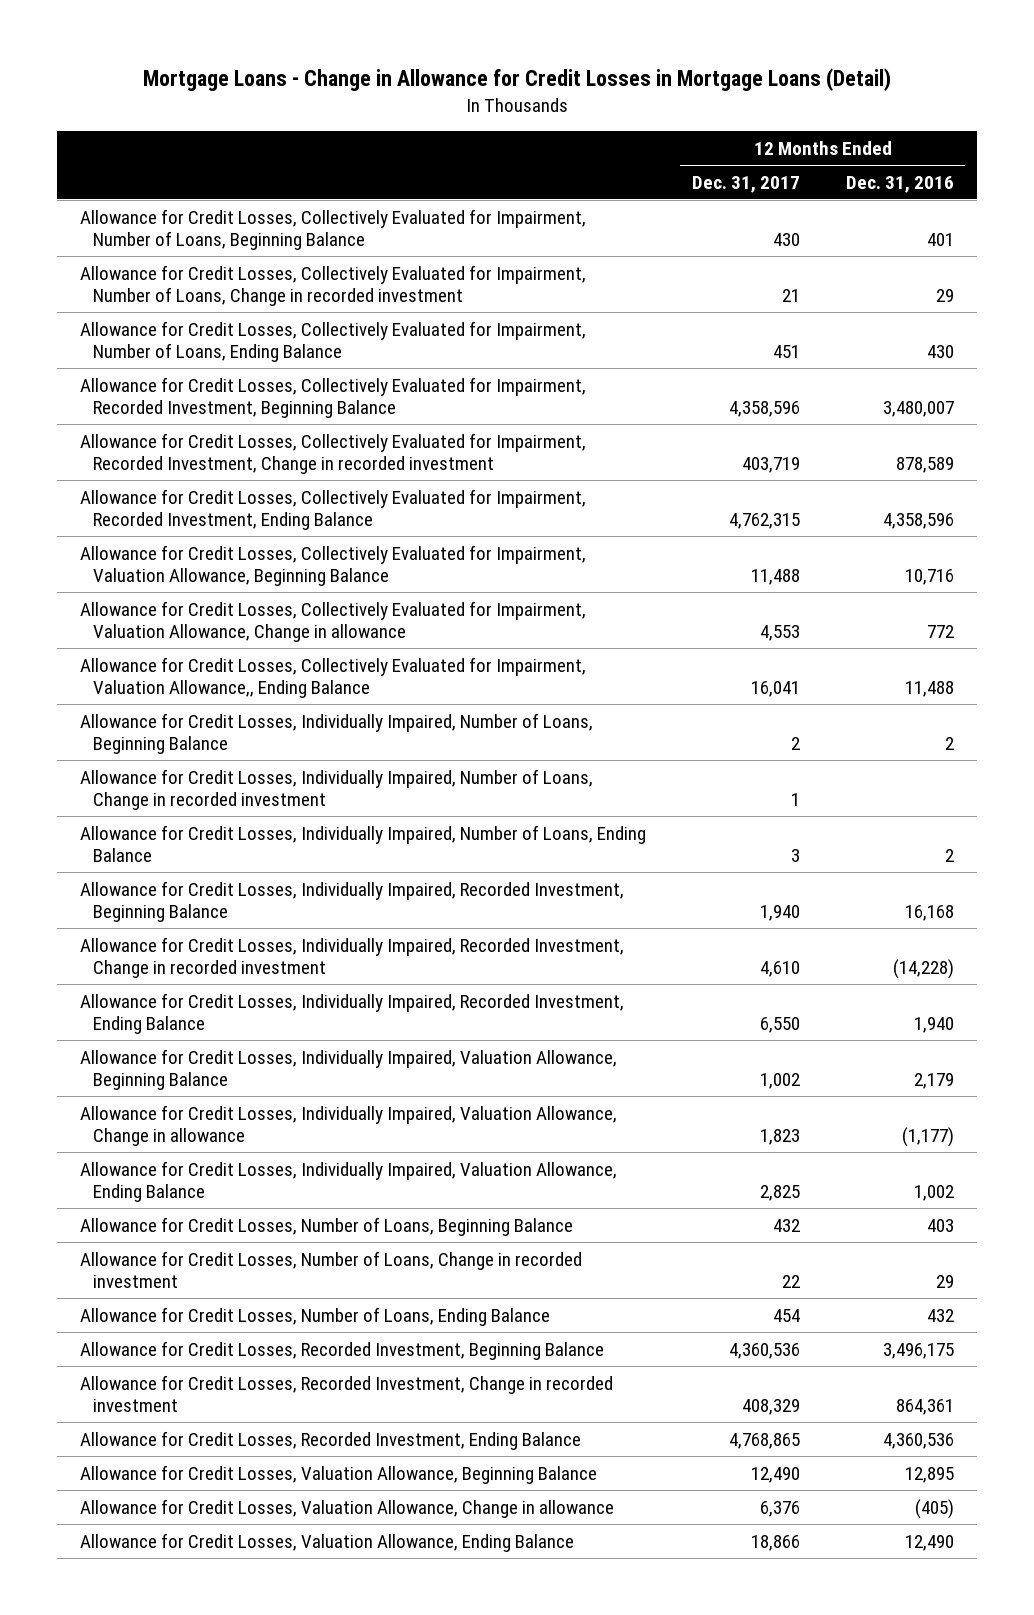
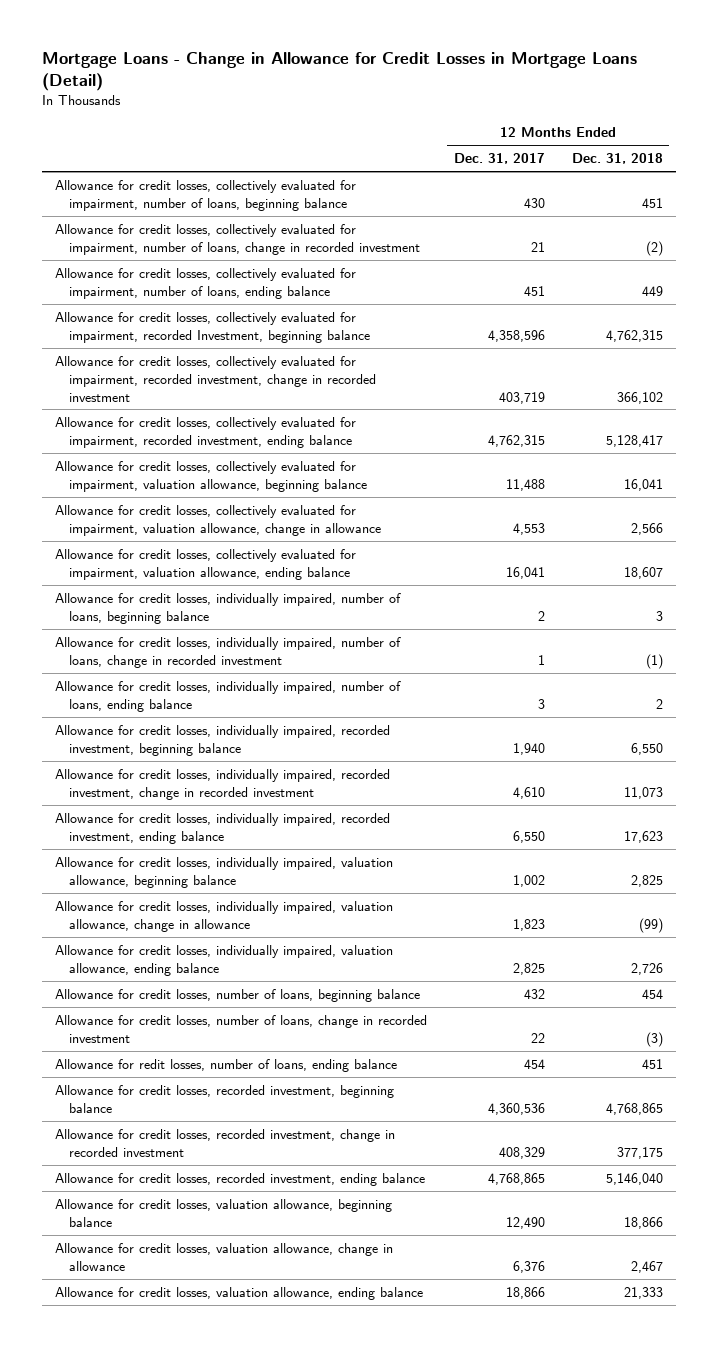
- | 12 Months Ended Dec. 31, 2017 | 12 Months Ended Dec. 31, 2016
+ | 12 Months Ended Dec. 31, 2017 | 12 Months Ended Dec. 31, 2018
- Allowance for Credit Losses, Collectively Evaluated for Impairment, Number of Loans, Beginning Balance | 430 | 401
- Allowance for Credit Losses, Collectively Evaluated for Impairment, Number of Loans, Change in recorded investment | 21 | 29
- Allowance for Credit Losses, Collectively Evaluated for Impairment, Number of Loans, Ending Balance | 451 | 430
- Allowance for Credit Losses, Collectively Evaluated for Impairment, Recorded Investment, Beginning Balance | 4,358,596 | 3,480,007
- Allowance for Credit Losses, Collectively Evaluated for Impairment, Recorded Investment, Change in recorded investment | 403,719 | 878,589
- Allowance for Credit Losses, Collectively Evaluated for Impairment, Recorded Investment, Ending Balance | 4,762,315 | 4,358,596
- Allowance for Credit Losses, Collectively Evaluated for Impairment, Valuation Allowance, Beginning Balance | 11,488 | 10,716
- Allowance for Credit Losses, Collectively Evaluated for Impairment, Valuation Allowance, Change in allowance | 4,553 | 772
- Allowance for Credit Losses, Collectively Evaluated for Impairment, Valuation Allowance,, Ending Balance | 16,041 | 11,488
- Allowance for Credit Losses, Individually Impaired, Number of Loans, Beginning Balance | 2 | 2
- Allowance for Credit Losses, Individually Impaired, Number of Loans, Change in recorded investment | 1 |
- Allowance for Credit Losses, Individually Impaired, Number of Loans, Ending Balance | 3 | 2
- Allowance for Credit Losses, Individually Impaired, Recorded Investment, Beginning Balance | 1,940 | 16,168
- Allowance for Credit Losses, Individually Impaired, Recorded Investment, Change in recorded investment | 4,610 | (14,228)
- Allowance for Credit Losses, Individually Impaired, Recorded Investment, Ending Balance | 6,550 | 1,940
- Allowance for Credit Losses, Individually Impaired, Valuation Allowance, Beginning Balance | 1,002 | 2,179
- Allowance for Credit Losses, Individually Impaired, Valuation Allowance, Change in allowance | 1,823 | (1,177)
- Allowance for Credit Losses, Individually Impaired, Valuation Allowance, Ending Balance | 2,825 | 1,002
- Allowance for Credit Losses, Number of Loans, Beginning Balance | 432 | 403
- Allowance for Credit Losses, Number of Loans, Change in recorded investment | 22 | 29
- Allowance for Credit Losses, Number of Loans, Ending Balance | 454 | 432
- Allowance for Credit Losses, Recorded Investment, Beginning Balance | 4,360,536 | 3,496,175
- Allowance for Credit Losses, Recorded Investment, Change in recorded investment | 408,329 | 864,361
- Allowance for Credit Losses, Recorded Investment, Ending Balance | 4,768,865 | 4,360,536
- Allowance for Credit Losses, Valuation Allowance, Beginning Balance | 12,490 | 12,895
- Allowance for Credit Losses, Valuation Allowance, Change in allowance | 6,376 | (405)
- Allowance for Credit Losses, Valuation Allowance, Ending Balance | 18,866 | 12,490
+ Allowance for credit losses, collectively evaluated for impairment, number of loans, beginning balance | 430 | 451
+ Allowance for credit losses, collectively evaluated for impairment, number of loans, change in recorded investment | 21 | (2)
+ Allowance for credit losses, collectively evaluated for impairment, number of loans, ending balance | 451 | 449
+ Allowance for credit losses, collectively evaluated for impairment, recorded Investment, beginning balance | 4,358,596 | 4,762,315
+ Allowance for credit losses, collectively evaluated for impairment, recorded investment, change in recorded investment | 403,719 | 366,102
+ Allowance for credit losses, collectively evaluated for impairment, recorded investment, ending balance | 4,762,315 | 5,128,417
+ Allowance for credit losses, collectively evaluated for impairment, valuation allowance, beginning balance | 11,488 | 16,041
+ Allowance for credit losses, collectively evaluated for impairment, valuation allowance, change in allowance | 4,553 | 2,566
+ Allowance for credit losses, collectively evaluated for impairment, valuation allowance, ending balance | 16,041 | 18,607
+ Allowance for credit losses, individually impaired, number of loans, beginning balance | 2 | 3
+ Allowance for credit losses, individually impaired, number of loans, change in recorded investment | 1 | (1)
+ Allowance for credit losses, individually impaired, number of loans, ending balance | 3 | 2
+ Allowance for credit losses, individually impaired, recorded investment, beginning balance | 1,940 | 6,550
+ Allowance for credit losses, individually impaired, recorded investment, change in recorded investment | 4,610 | 11,073
+ Allowance for credit losses, individually impaired, recorded investment, ending balance | 6,550 | 17,623
+ Allowance for credit losses, individually impaired, valuation allowance, beginning balance | 1,002 | 2,825
+ Allowance for credit losses, individually impaired, valuation allowance, change in allowance | 1,823 | (99)
+ Allowance for credit losses, individually impaired, valuation allowance, ending balance | 2,825 | 2,726
+ Allowance for credit losses, number of loans, beginning balance | 432 | 454
+ Allowance for credit losses, number of loans, change in recorded investment | 22 | (3)
+ Allowance for redit losses, number of loans, ending balance | 454 | 451
+ Allowance for credit losses, recorded investment, beginning balance | 4,360,536 | 4,768,865
+ Allowance for credit losses, recorded investment, change in recorded investment | 408,329 | 377,175
+ Allowance for credit losses, recorded investment, ending balance | 4,768,865 | 5,146,040
+ Allowance for credit losses, valuation allowance, beginning balance | 12,490 | 18,866
+ Allowance for credit losses, valuation allowance, change in allowance | 6,376 | 2,467
+ Allowance for credit losses, valuation allowance, ending balance | 18,866 | 21,333

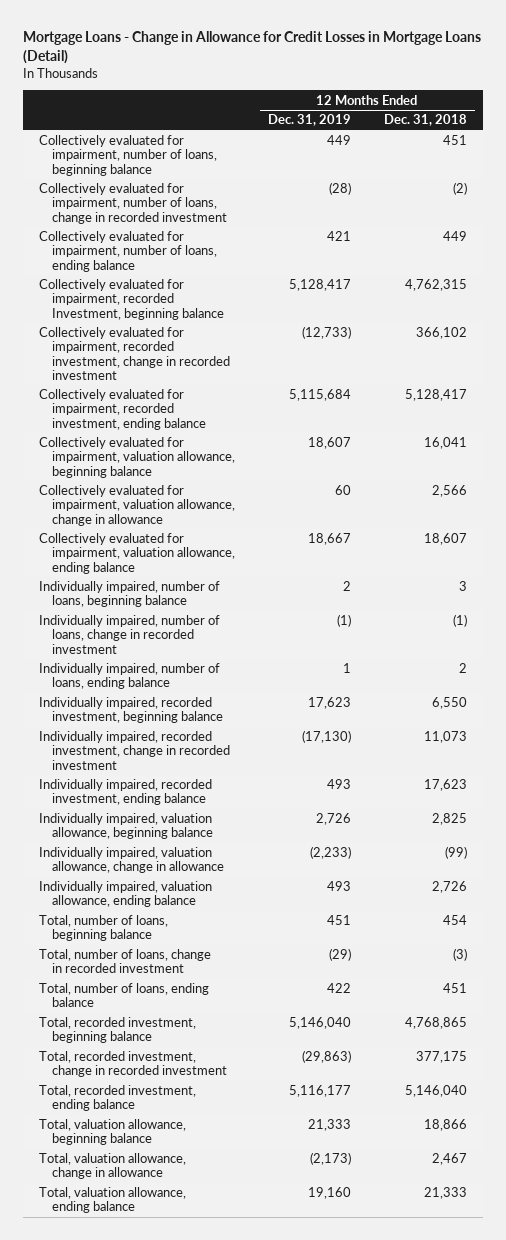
- | 12 Months Ended Dec. 31, 2017 | 12 Months Ended Dec. 31, 2018
+ | 12 Months Ended Dec. 31, 2019 | 12 Months Ended Dec. 31, 2018
- Allowance for credit losses, collectively evaluated for impairment, number of loans, beginning balance | 430 | 451
- Allowance for credit losses, collectively evaluated for impairment, number of loans, change in recorded investment | 21 | (2)
- Allowance for credit losses, collectively evaluated for impairment, number of loans, ending balance | 451 | 449
- Allowance for credit losses, collectively evaluated for impairment, recorded Investment, beginning balance | 4,358,596 | 4,762,315
- Allowance for credit losses, collectively evaluated for impairment, recorded investment, change in recorded investment | 403,719 | 366,102
- Allowance for credit losses, collectively evaluated for impairment, recorded investment, ending balance | 4,762,315 | 5,128,417
- Allowance for credit losses, collectively evaluated for impairment, valuation allowance, beginning balance | 11,488 | 16,041
- Allowance for credit losses, collectively evaluated for impairment, valuation allowance, change in allowance | 4,553 | 2,566
- Allowance for credit losses, collectively evaluated for impairment, valuation allowance, ending balance | 16,041 | 18,607
- Allowance for credit losses, individually impaired, number of loans, beginning balance | 2 | 3
- Allowance for credit losses, individually impaired, number of loans, change in recorded investment | 1 | (1)
- Allowance for credit losses, individually impaired, number of loans, ending balance | 3 | 2
- Allowance for credit losses, individually impaired, recorded investment, beginning balance | 1,940 | 6,550
- Allowance for credit losses, individually impaired, recorded investment, change in recorded investment | 4,610 | 11,073
- Allowance for credit losses, individually impaired, recorded investment, ending balance | 6,550 | 17,623
- Allowance for credit losses, individually impaired, valuation allowance, beginning balance | 1,002 | 2,825
- Allowance for credit losses, individually impaired, valuation allowance, change in allowance | 1,823 | (99)
- Allowance for credit losses, individually impaired, valuation allowance, ending balance | 2,825 | 2,726
- Allowance for credit losses, number of loans, beginning balance | 432 | 454
- Allowance for credit losses, number of loans, change in recorded investment | 22 | (3)
- Allowance for redit losses, number of loans, ending balance | 454 | 451
- Allowance for credit losses, recorded investment, beginning balance | 4,360,536 | 4,768,865
- Allowance for credit losses, recorded investment, change in recorded investment | 408,329 | 377,175
- Allowance for credit losses, recorded investment, ending balance | 4,768,865 | 5,146,040
- Allowance for credit losses, valuation allowance, beginning balance | 12,490 | 18,866
- Allowance for credit losses, valuation allowance, change in allowance | 6,376 | 2,467
- Allowance for credit losses, valuation allowance, ending balance | 18,866 | 21,333
+ Collectively evaluated for impairment, number of loans, beginning balance | 449 | 451
+ Collectively evaluated for impairment, number of loans, change in recorded investment | (28) | (2)
+ Collectively evaluated for impairment, number of loans, ending balance | 421 | 449
+ Collectively evaluated for impairment, recorded Investment, beginning balance | 5,128,417 | 4,762,315
+ Collectively evaluated for impairment, recorded investment, change in recorded investment | (12,733) | 366,102
+ Collectively evaluated for impairment, recorded investment, ending balance | 5,115,684 | 5,128,417
+ Collectively evaluated for impairment, valuation allowance, beginning balance | 18,607 | 16,041
+ Collectively evaluated for impairment, valuation allowance, change in allowance | 60 | 2,566
+ Collectively evaluated for impairment, valuation allowance, ending balance | 18,667 | 18,607
+ Individually impaired, number of loans, beginning balance | 2 | 3
+ Individually impaired, number of loans, change in recorded investment | (1) | (1)
+ Individually impaired, number of loans, ending balance | 1 | 2
+ Individually impaired, recorded investment, beginning balance | 17,623 | 6,550
+ Individually impaired, recorded investment, change in recorded investment | (17,130) | 11,073
+ Individually impaired, recorded investment, ending balance | 493 | 17,623
+ Individually impaired, valuation allowance, beginning balance | 2,726 | 2,825
+ Individually impaired, valuation allowance, change in allowance | (2,233) | (99)
+ Individually impaired, valuation allowance, ending balance | 493 | 2,726
+ Total, number of loans, beginning balance | 451 | 454
+ Total, number of loans, change in recorded investment | (29) | (3)
+ Total, number of loans, ending balance | 422 | 451
+ Total, recorded investment, beginning balance | 5,146,040 | 4,768,865
+ Total, recorded investment, change in recorded investment | (29,863) | 377,175
+ Total, recorded investment, ending balance | 5,116,177 | 5,146,040
+ Total, valuation allowance, beginning balance | 21,333 | 18,866
+ Total, valuation allowance, change in allowance | (2,173) | 2,467
+ Total, valuation allowance, ending balance | 19,160 | 21,333

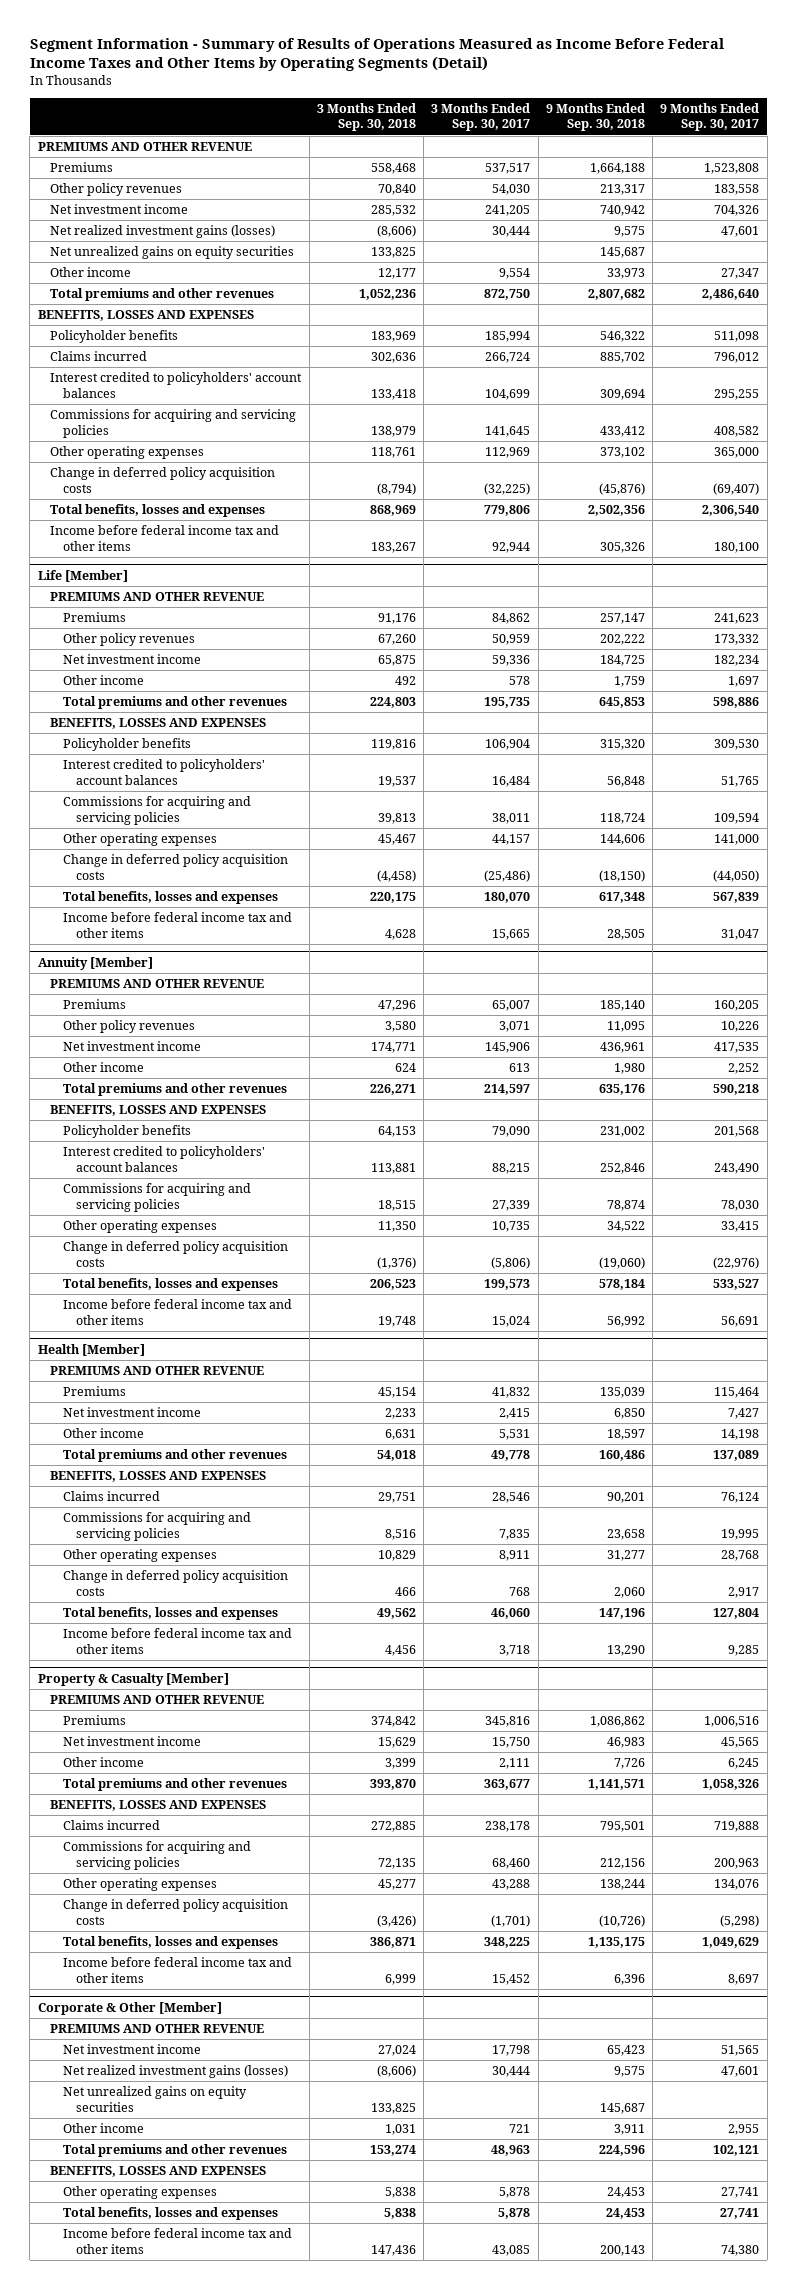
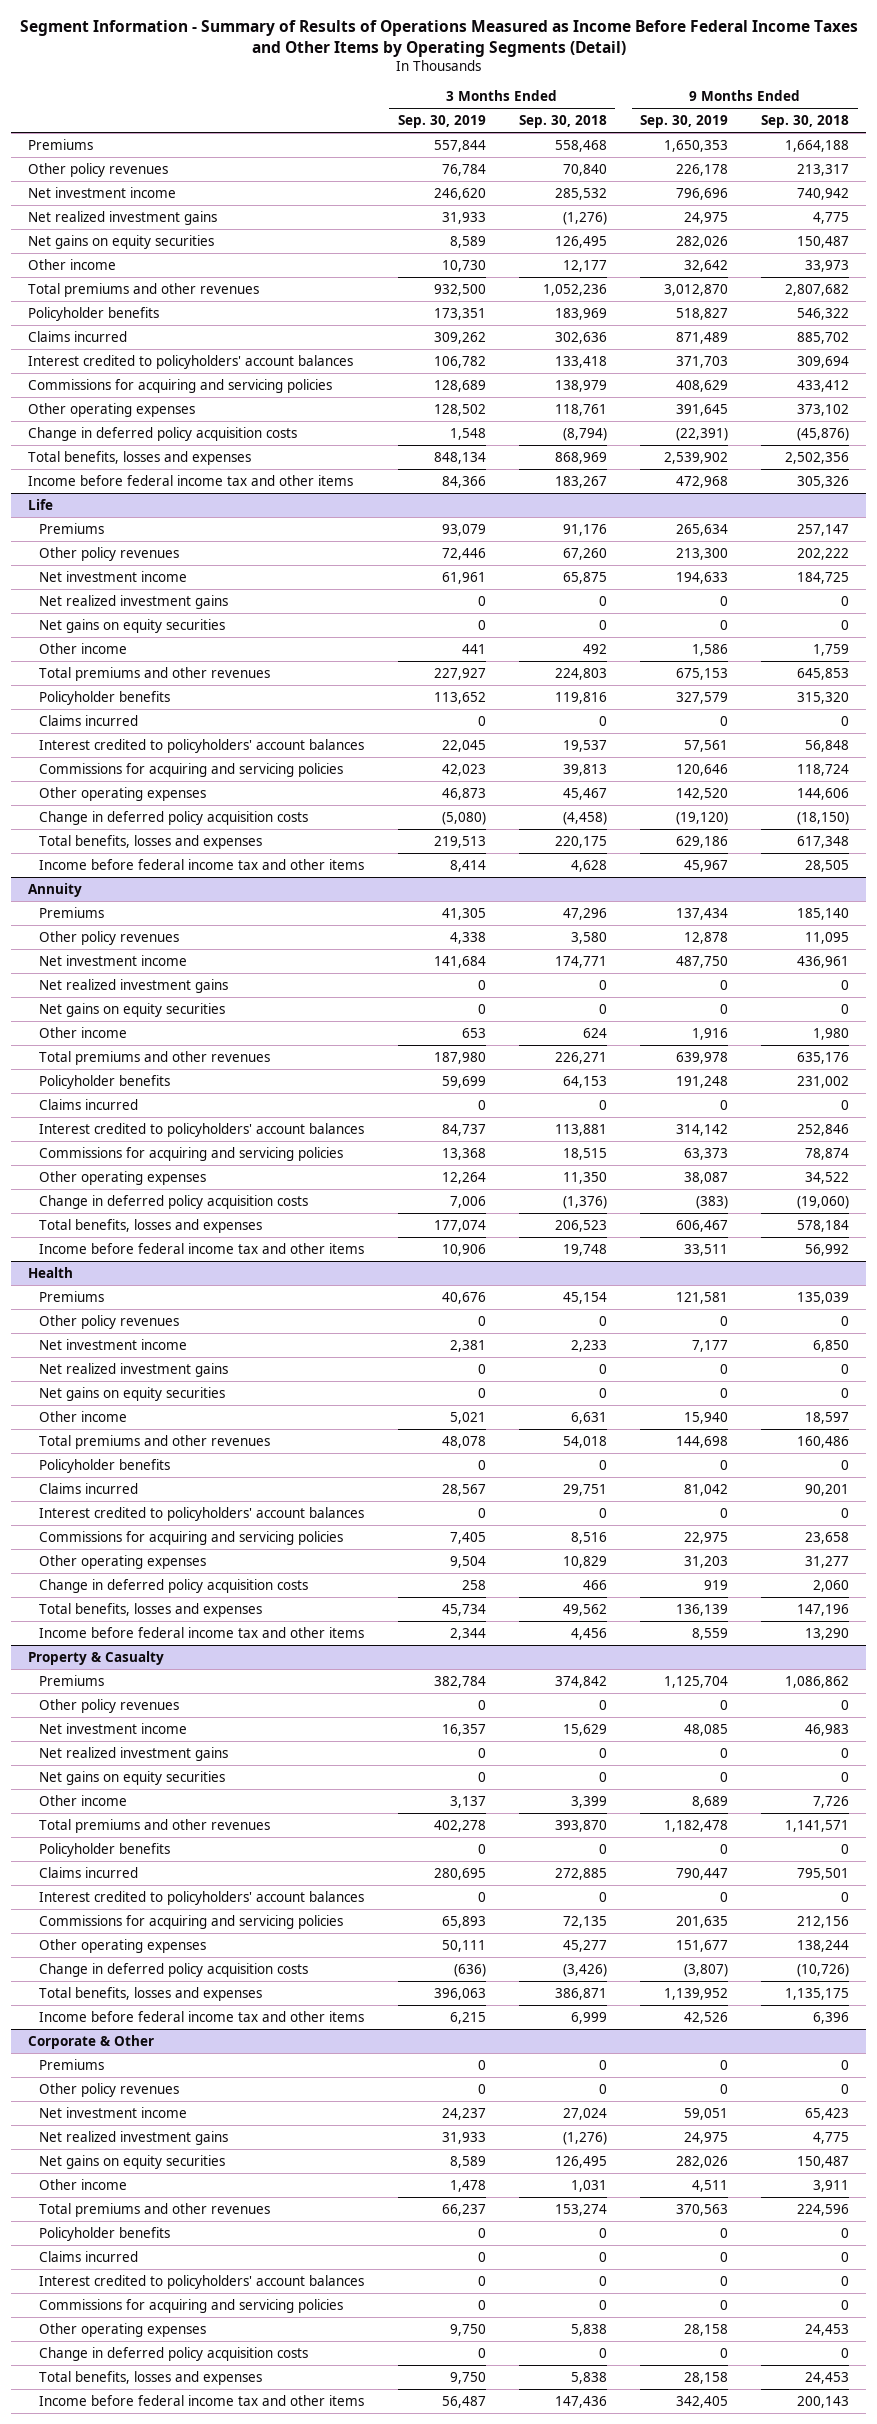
- | 3 Months Ended Sep. 30, 2018 | 3 Months Ended Sep. 30, 2017 | 9 Months Ended Sep. 30, 2018 | 9 Months Ended Sep. 30, 2017
+ | 3 Months Ended Sep. 30, 2019 | 3 Months Ended Sep. 30, 2018 | 9 Months Ended Sep. 30, 2019 | 9 Months Ended Sep. 30, 2018
- PREMIUMS AND OTHER REVENUE
- Net realized investment gains (losses) | (8,606) | 30,444 | 9,575 | 47,601
- Net unrealized gains on equity securities | 133,825 | | 145,687 |
+ Net realized investment gains | 31,933 | (1,276) | 24,975 | 4,775
+ Net gains on equity securities | 8,589 | 126,495 | 282,026 | 150,487
- BENEFITS, LOSSES AND EXPENSES
- Life [Member]
- PREMIUMS AND OTHER REVENUE
+ Life
+ Net realized investment gains | 0 | 0 | 0 | 0
+ Net gains on equity securities | 0 | 0 | 0 | 0
- BENEFITS, LOSSES AND EXPENSES
+ Claims incurred | 0 | 0 | 0 | 0
- Annuity [Member]
- PREMIUMS AND OTHER REVENUE
+ Annuity
+ Net realized investment gains | 0 | 0 | 0 | 0
+ Net gains on equity securities | 0 | 0 | 0 | 0
- BENEFITS, LOSSES AND EXPENSES
+ Claims incurred | 0 | 0 | 0 | 0
- Health [Member]
- PREMIUMS AND OTHER REVENUE
+ Health
+ Other policy revenues | 0 | 0 | 0 | 0
+ Net realized investment gains | 0 | 0 | 0 | 0
+ Net gains on equity securities | 0 | 0 | 0 | 0
- BENEFITS, LOSSES AND EXPENSES
+ Policyholder benefits | 0 | 0 | 0 | 0
+ Interest credited to policyholders' account balances | 0 | 0 | 0 | 0
- Property & Casualty [Member]
- PREMIUMS AND OTHER REVENUE
+ Property & Casualty
+ Other policy revenues | 0 | 0 | 0 | 0
+ Net realized investment gains | 0 | 0 | 0 | 0
+ Net gains on equity securities | 0 | 0 | 0 | 0
- BENEFITS, LOSSES AND EXPENSES
+ Policyholder benefits | 0 | 0 | 0 | 0
+ Interest credited to policyholders' account balances | 0 | 0 | 0 | 0
- Corporate & Other [Member]
- PREMIUMS AND OTHER REVENUE
+ Corporate & Other
+ Premiums | 0 | 0 | 0 | 0
+ Other policy revenues | 0 | 0 | 0 | 0
- Net realized investment gains (losses) | (8,606) | 30,444 | 9,575 | 47,601
- Net unrealized gains on equity securities | 133,825 | | 145,687 |
+ Net realized investment gains | 31,933 | (1,276) | 24,975 | 4,775
+ Net gains on equity securities | 8,589 | 126,495 | 282,026 | 150,487
- BENEFITS, LOSSES AND EXPENSES
+ Policyholder benefits | 0 | 0 | 0 | 0
+ Claims incurred | 0 | 0 | 0 | 0
+ Interest credited to policyholders' account balances | 0 | 0 | 0 | 0
+ Commissions for acquiring and servicing policies | 0 | 0 | 0 | 0
+ Change in deferred policy acquisition costs | 0 | 0 | 0 | 0

